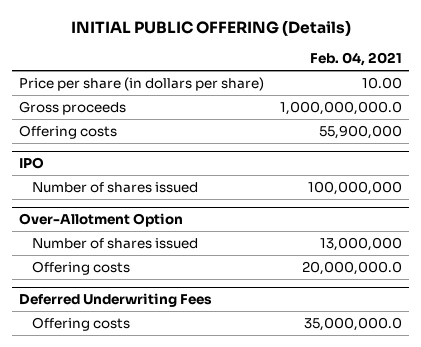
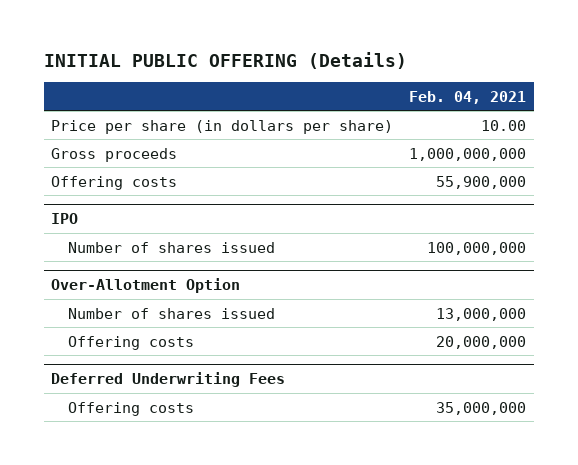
- Gross proceeds | 1,000,000,000.0
+ Gross proceeds | 1,000,000,000
@ Over-Allotment Option
- Offering costs | 20,000,000.0
+ Offering costs | 20,000,000
@ Deferred Underwriting Fees
- Offering costs | 35,000,000.0
+ Offering costs | 35,000,000

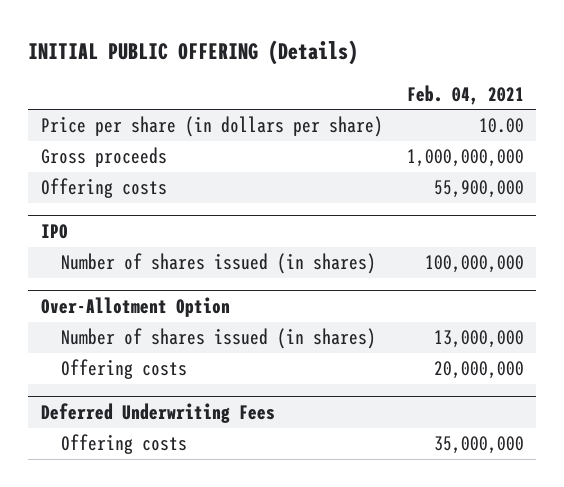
@ IPO
- Number of shares issued | 100,000,000
+ Number of shares issued (in shares) | 100,000,000
@ Over-Allotment Option
- Number of shares issued | 13,000,000
+ Number of shares issued (in shares) | 13,000,000

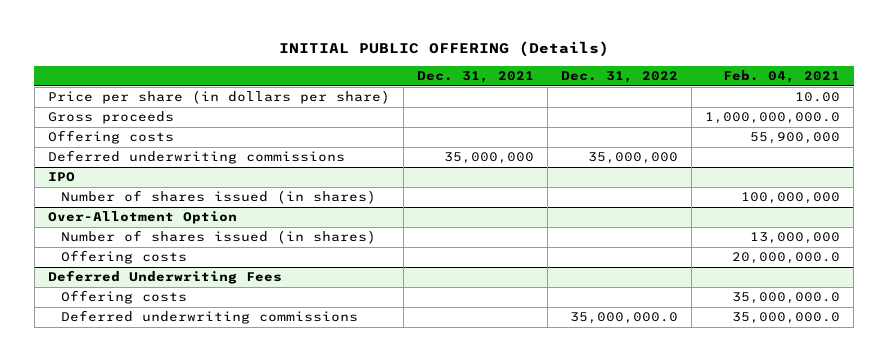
- | Feb. 04, 2021
+ | Dec. 31, 2021 | Dec. 31, 2022 | Feb. 04, 2021
- Gross proceeds | 1,000,000,000
+ Gross proceeds | | | 1,000,000,000.0
+ Deferred underwriting commissions | 35,000,000 | 35,000,000 |
@ Over-Allotment Option
- Offering costs | 20,000,000
+ Offering costs | | | 20,000,000.0
@ Deferred Underwriting Fees
- Offering costs | 35,000,000
+ Offering costs | | | 35,000,000.0
+ Deferred underwriting commissions | | 35,000,000.0 | 35,000,000.0

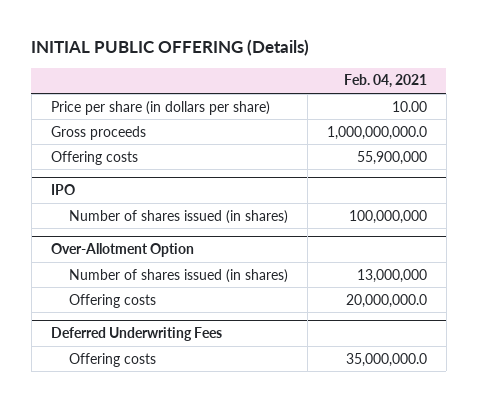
- | Dec. 31, 2021 | Dec. 31, 2022 | Feb. 04, 2021
+ | Feb. 04, 2021
- Deferred underwriting commissions | 35,000,000 | 35,000,000 |
@ Deferred Underwriting Fees
- Deferred underwriting commissions | | 35,000,000.0 | 35,000,000.0

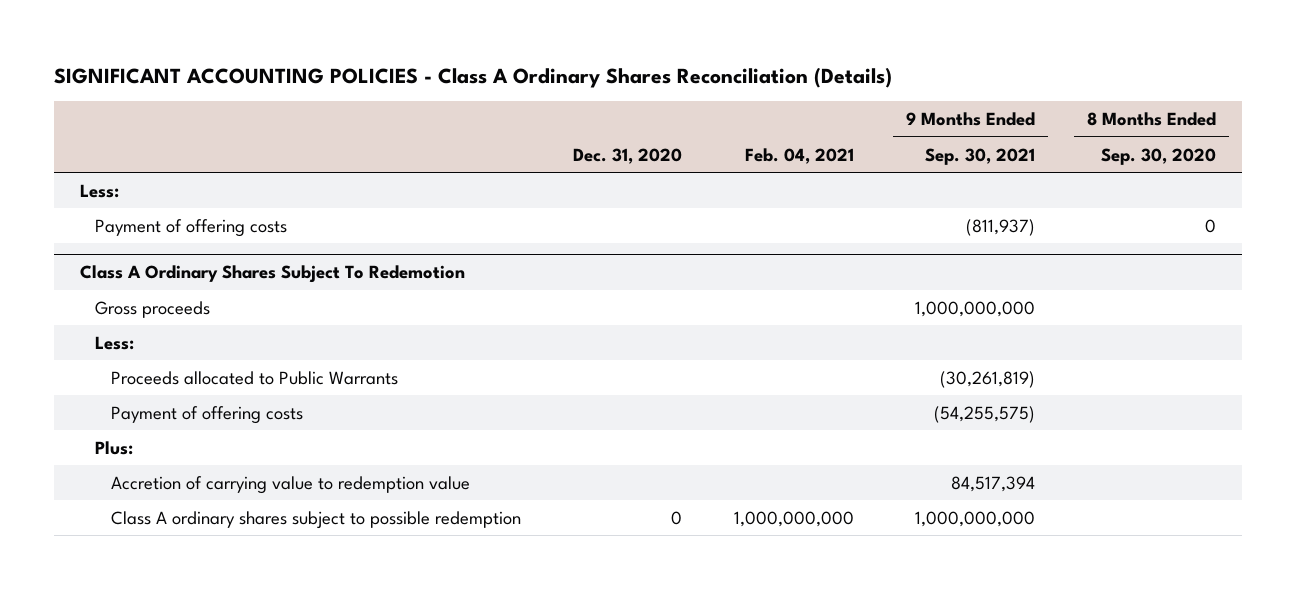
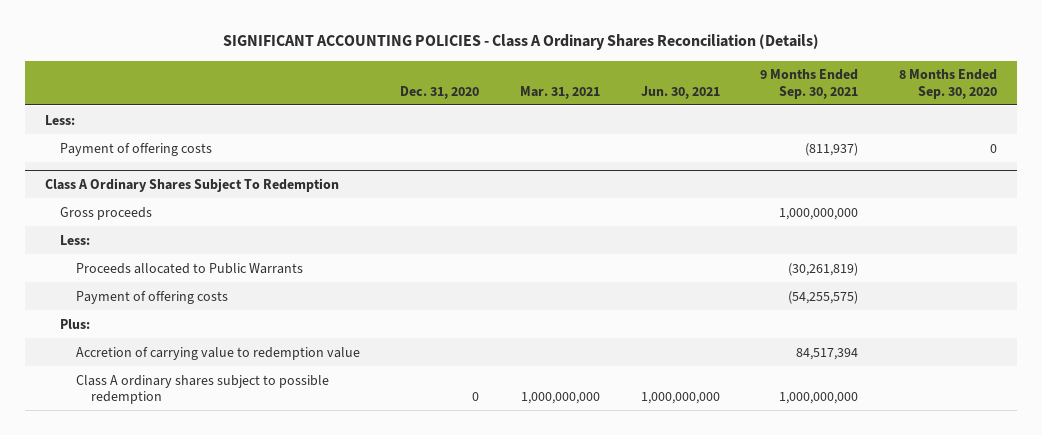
- | Dec. 31, 2020 | Feb. 04, 2021 | 9 Months Ended Sep. 30, 2021 | 8 Months Ended Sep. 30, 2020
+ | Dec. 31, 2020 | Mar. 31, 2021 | Jun. 30, 2021 | 9 Months Ended Sep. 30, 2021 | 8 Months Ended Sep. 30, 2020
- Class A Ordinary Shares Subject To Redemotion
+ Class A Ordinary Shares Subject To Redemption

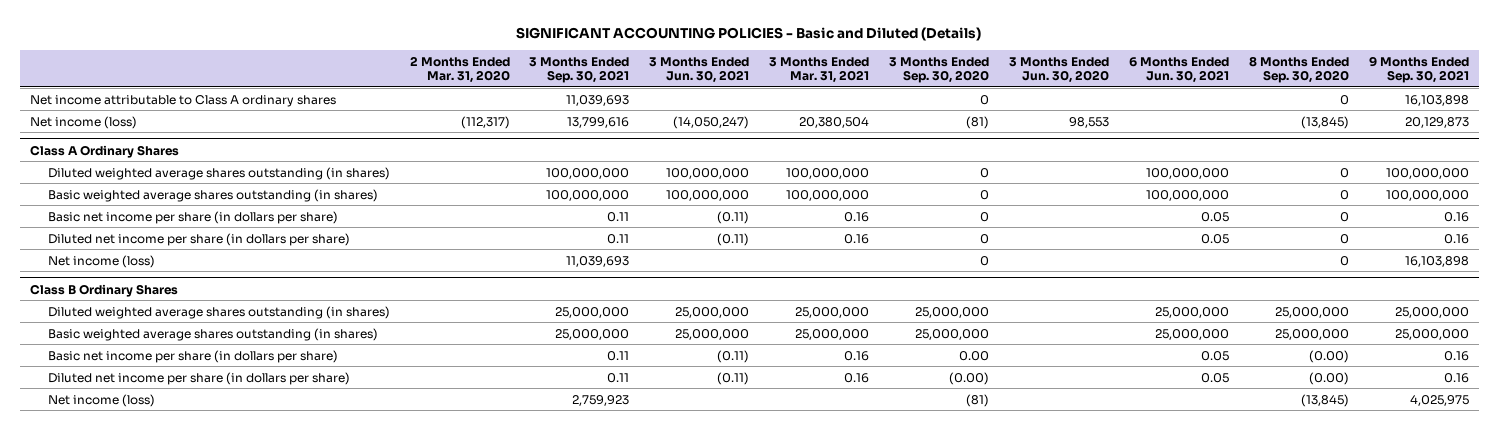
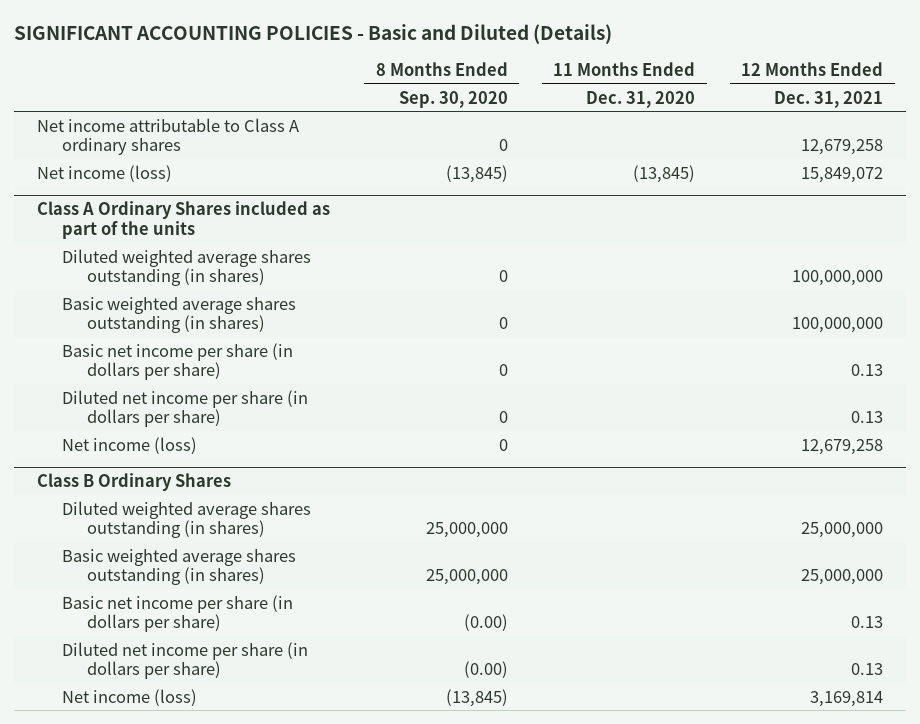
- | 2 Months Ended Mar. 31, 2020 | 3 Months Ended Sep. 30, 2021 | 3 Months Ended Jun. 30, 2021 | 3 Months Ended Mar. 31, 2021 | 3 Months Ended Sep. 30, 2020 | 3 Months Ended Jun. 30, 2020 | 6 Months Ended Jun. 30, 2021 | 8 Months Ended Sep. 30, 2020 | 9 Months Ended Sep. 30, 2021
+ | 8 Months Ended Sep. 30, 2020 | 11 Months Ended Dec. 31, 2020 | 12 Months Ended Dec. 31, 2021
- Class A Ordinary Shares
+ Class A Ordinary Shares included as part of the units

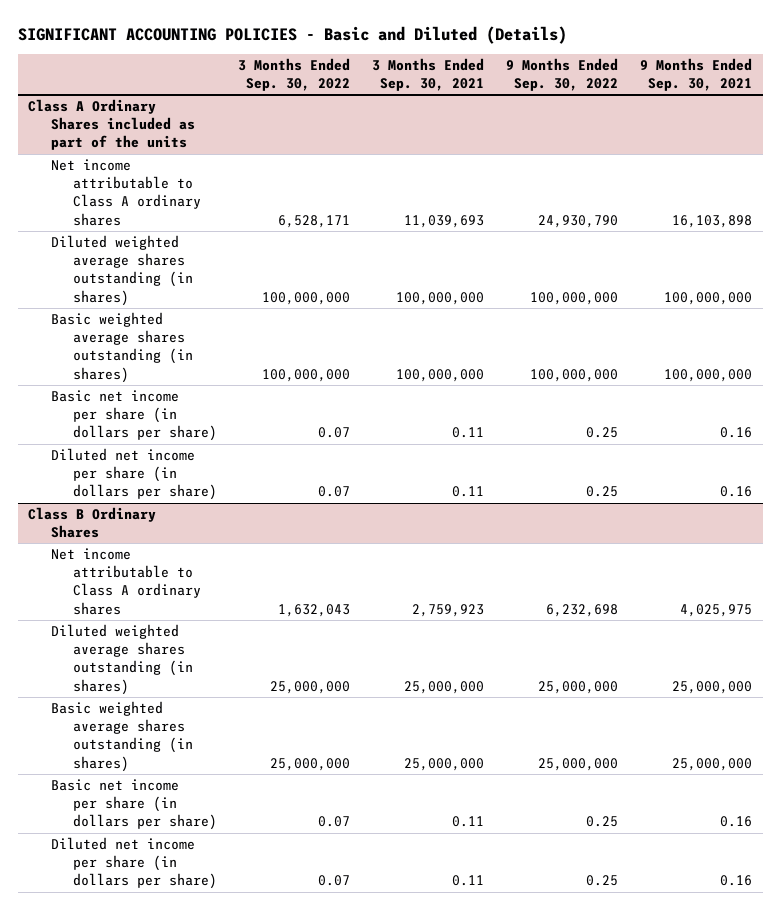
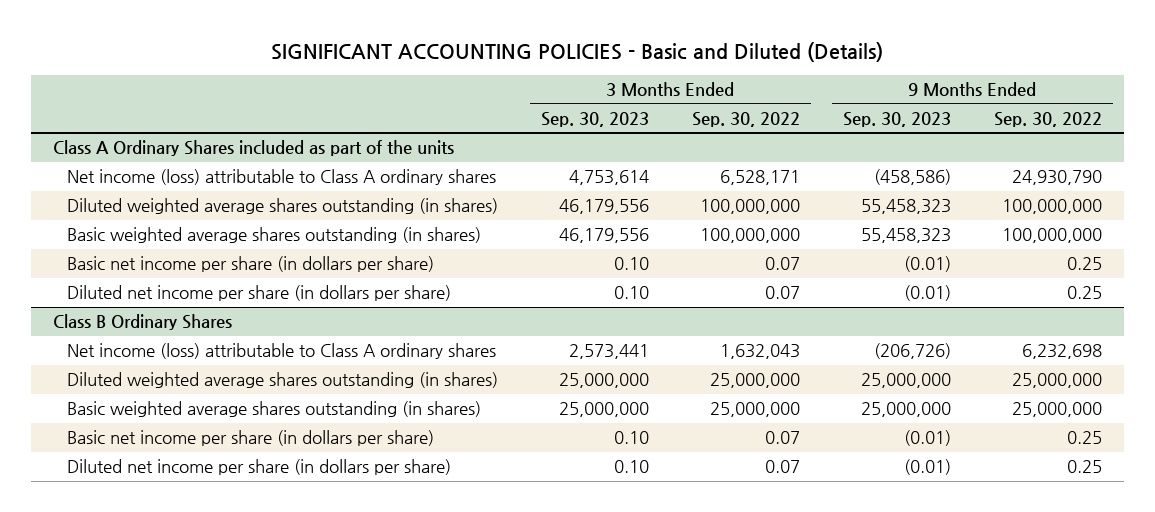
- | 3 Months Ended Sep. 30, 2022 | 3 Months Ended Sep. 30, 2021 | 9 Months Ended Sep. 30, 2022 | 9 Months Ended Sep. 30, 2021
+ | 3 Months Ended Sep. 30, 2023 | 3 Months Ended Sep. 30, 2022 | 9 Months Ended Sep. 30, 2023 | 9 Months Ended Sep. 30, 2022
@ Class A Ordinary Shares included as part of the units
- Net income attributable to Class A ordinary shares | 6,528,171 | 11,039,693 | 24,930,790 | 16,103,898
+ Net income (loss) attributable to Class A ordinary shares | 4,753,614 | 6,528,171 | (458,586) | 24,930,790
@ Class B Ordinary Shares
- Net income attributable to Class A ordinary shares | 1,632,043 | 2,759,923 | 6,232,698 | 4,025,975
+ Net income (loss) attributable to Class A ordinary shares | 2,573,441 | 1,632,043 | (206,726) | 6,232,698

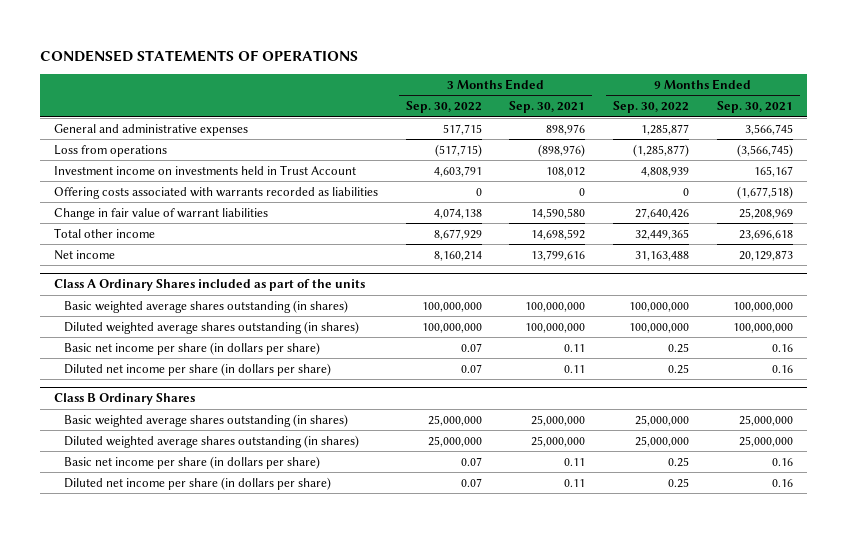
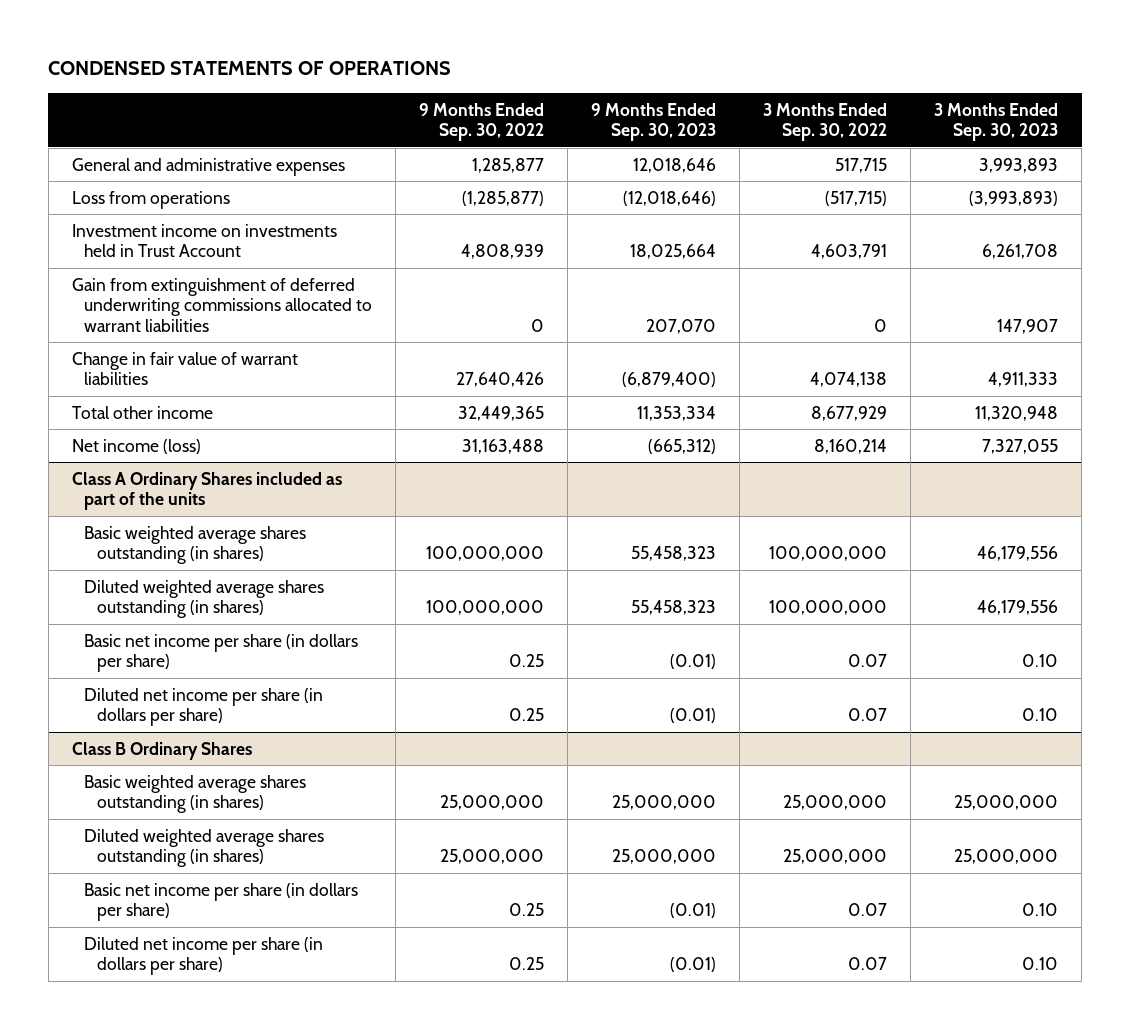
- | 3 Months Ended Sep. 30, 2022 | 3 Months Ended Sep. 30, 2021 | 9 Months Ended Sep. 30, 2022 | 9 Months Ended Sep. 30, 2021
+ | 9 Months Ended Sep. 30, 2022 | 9 Months Ended Sep. 30, 2023 | 3 Months Ended Sep. 30, 2022 | 3 Months Ended Sep. 30, 2023
- Offering costs associated with warrants recorded as liabilities | 0 | 0 | 0 | (1,677,518)
+ Gain from extinguishment of deferred underwriting commissions allocated to warrant liabilities | 0 | 207,070 | 0 | 147,907
- Net income | 8,160,214 | 13,799,616 | 31,163,488 | 20,129,873
+ Net income (loss) | 31,163,488 | (665,312) | 8,160,214 | 7,327,055

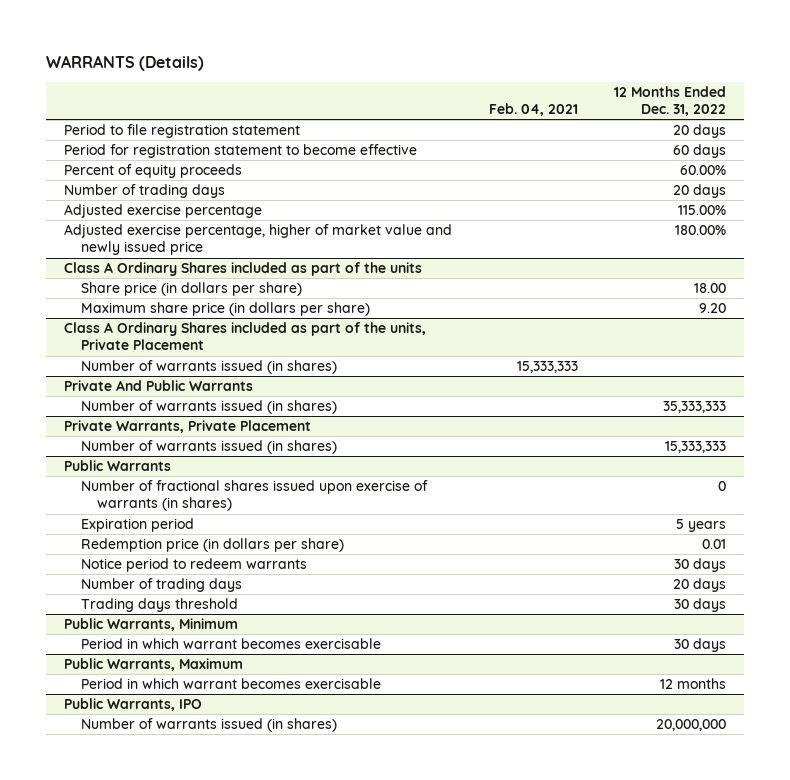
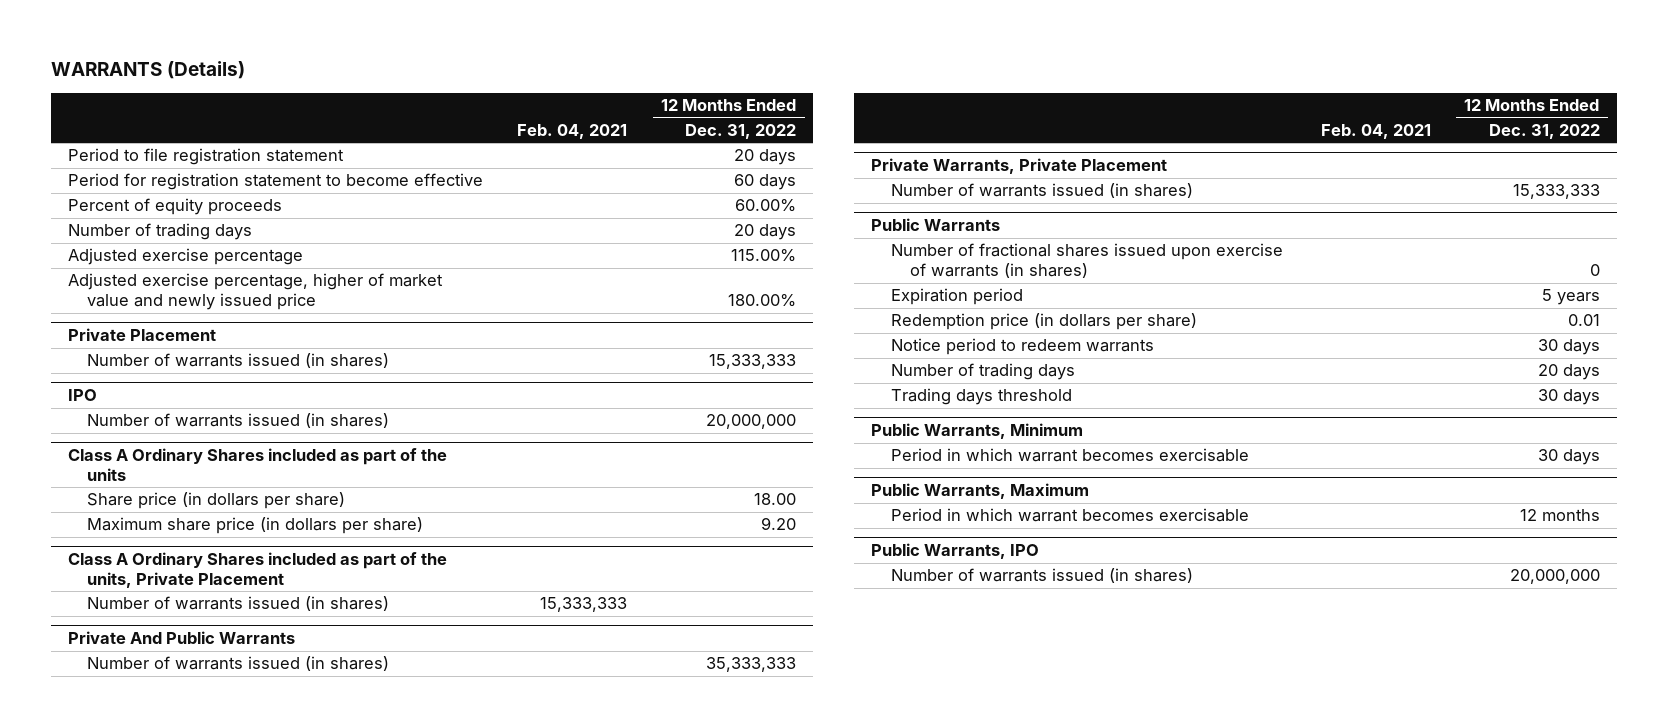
+ Private Placement
+ Number of warrants issued (in shares) | | 15,333,333
+ IPO
+ Number of warrants issued (in shares) | | 20,000,000

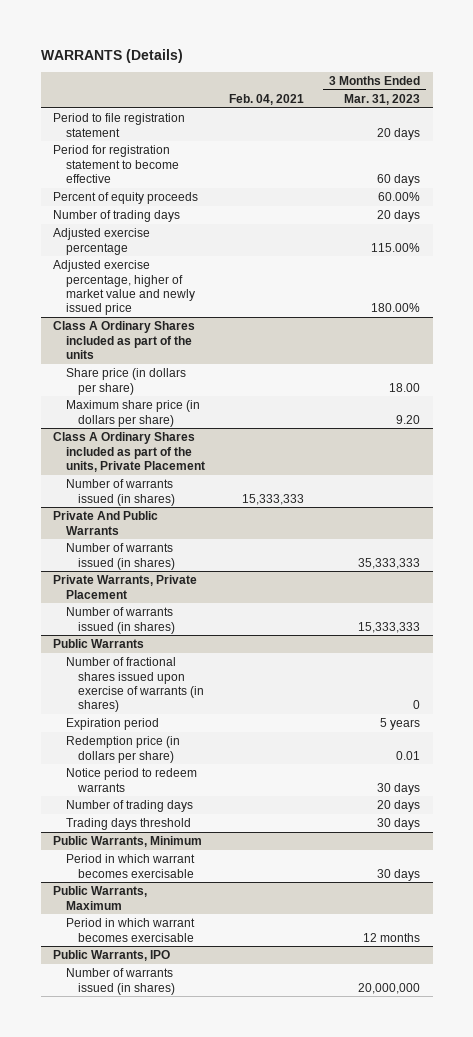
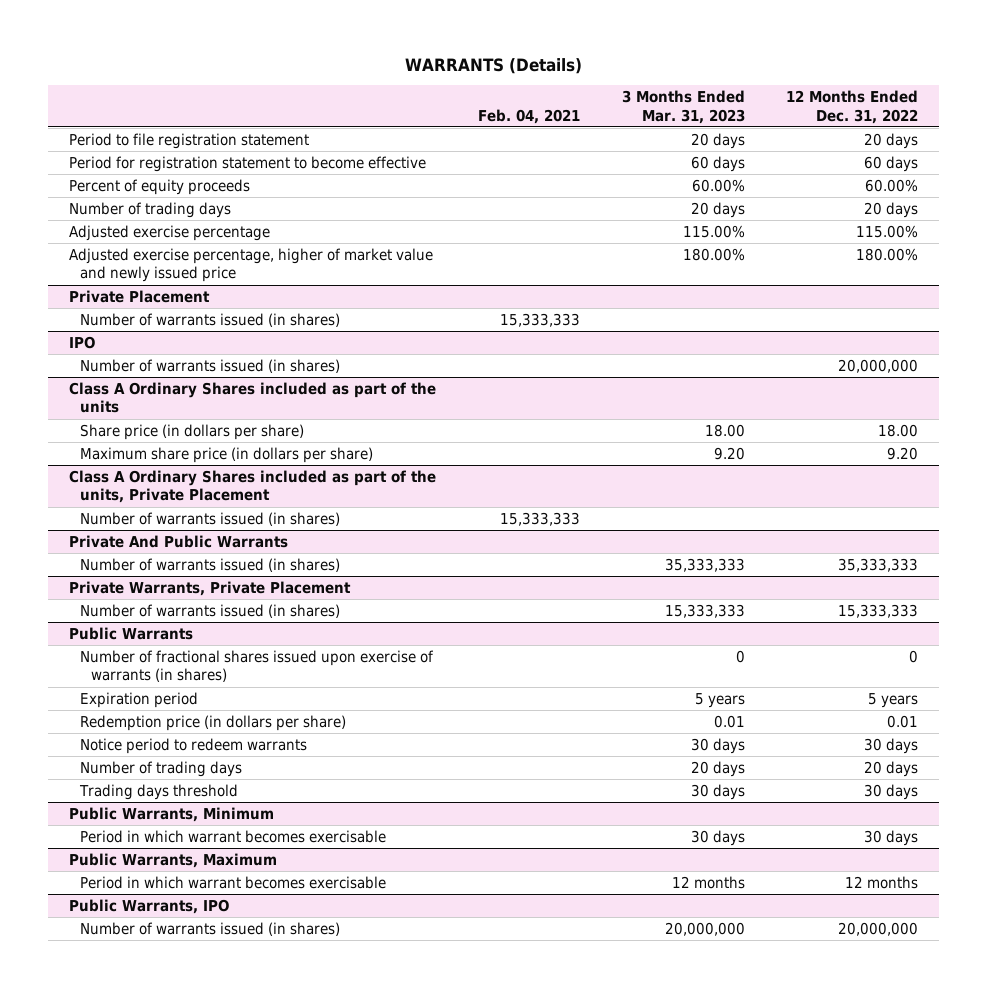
- | Feb. 04, 2021 | 3 Months Ended Mar. 31, 2023
+ | Feb. 04, 2021 | 3 Months Ended Mar. 31, 2023 | 12 Months Ended Dec. 31, 2022
+ Private Placement
+ Number of warrants issued (in shares) | 15,333,333 | |
+ IPO
+ Number of warrants issued (in shares) | | | 20,000,000

